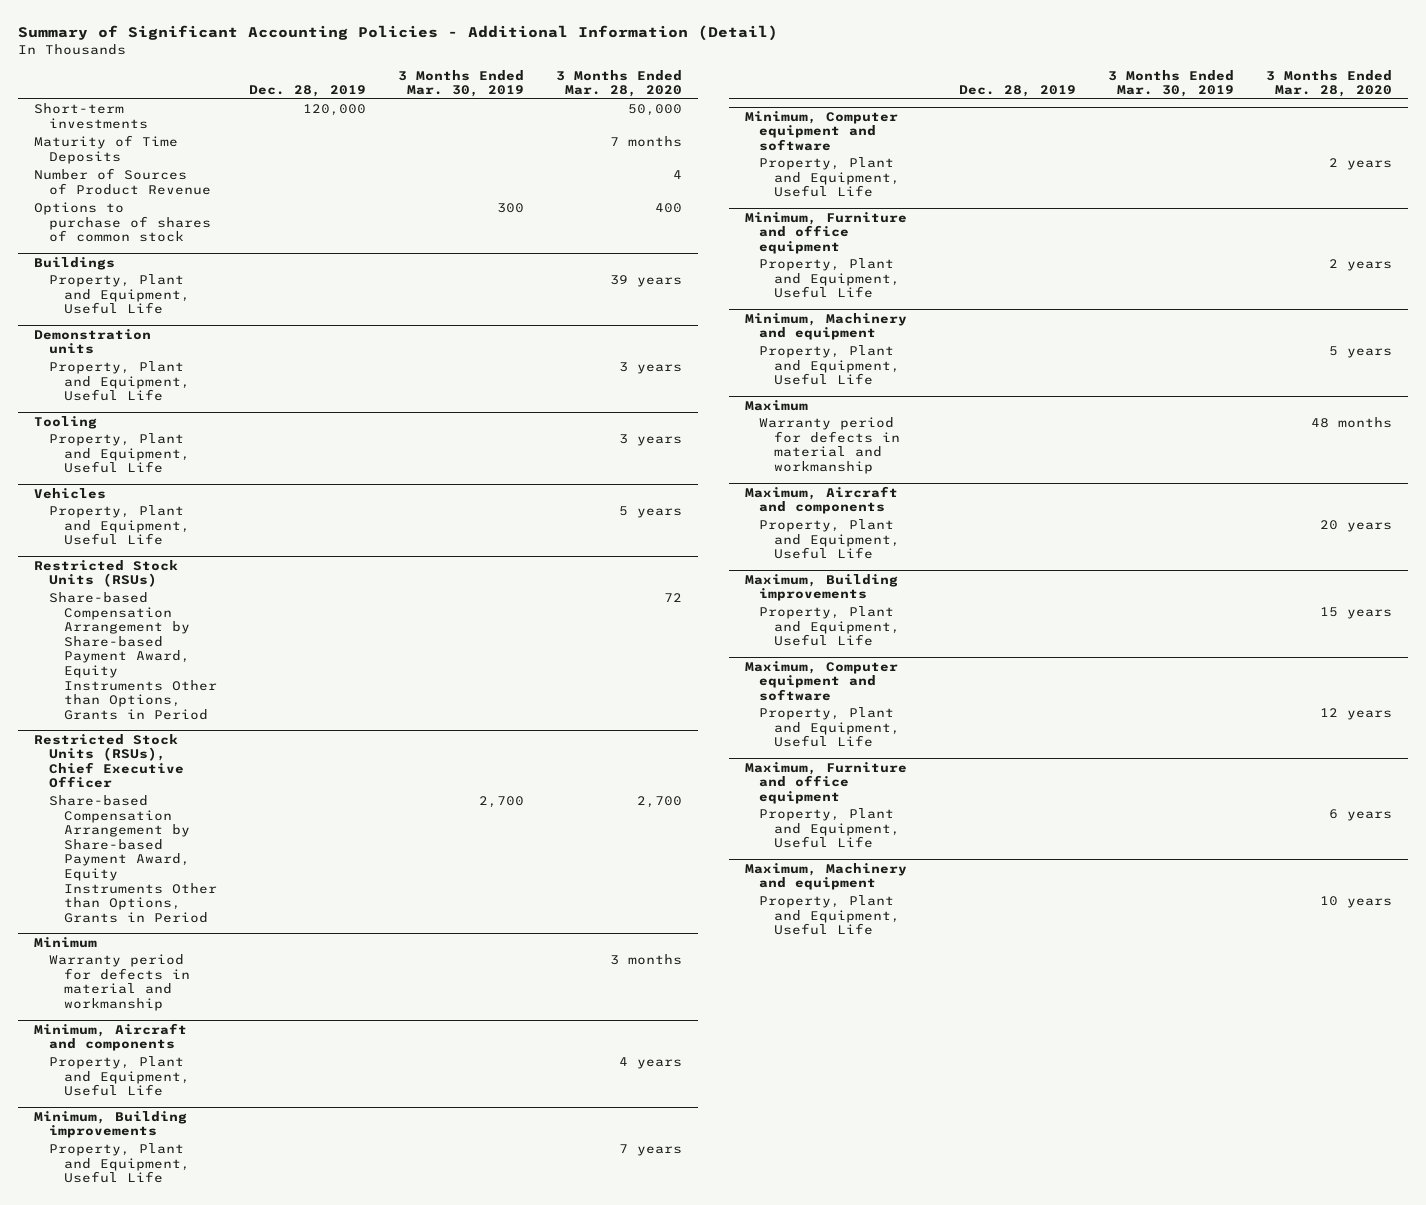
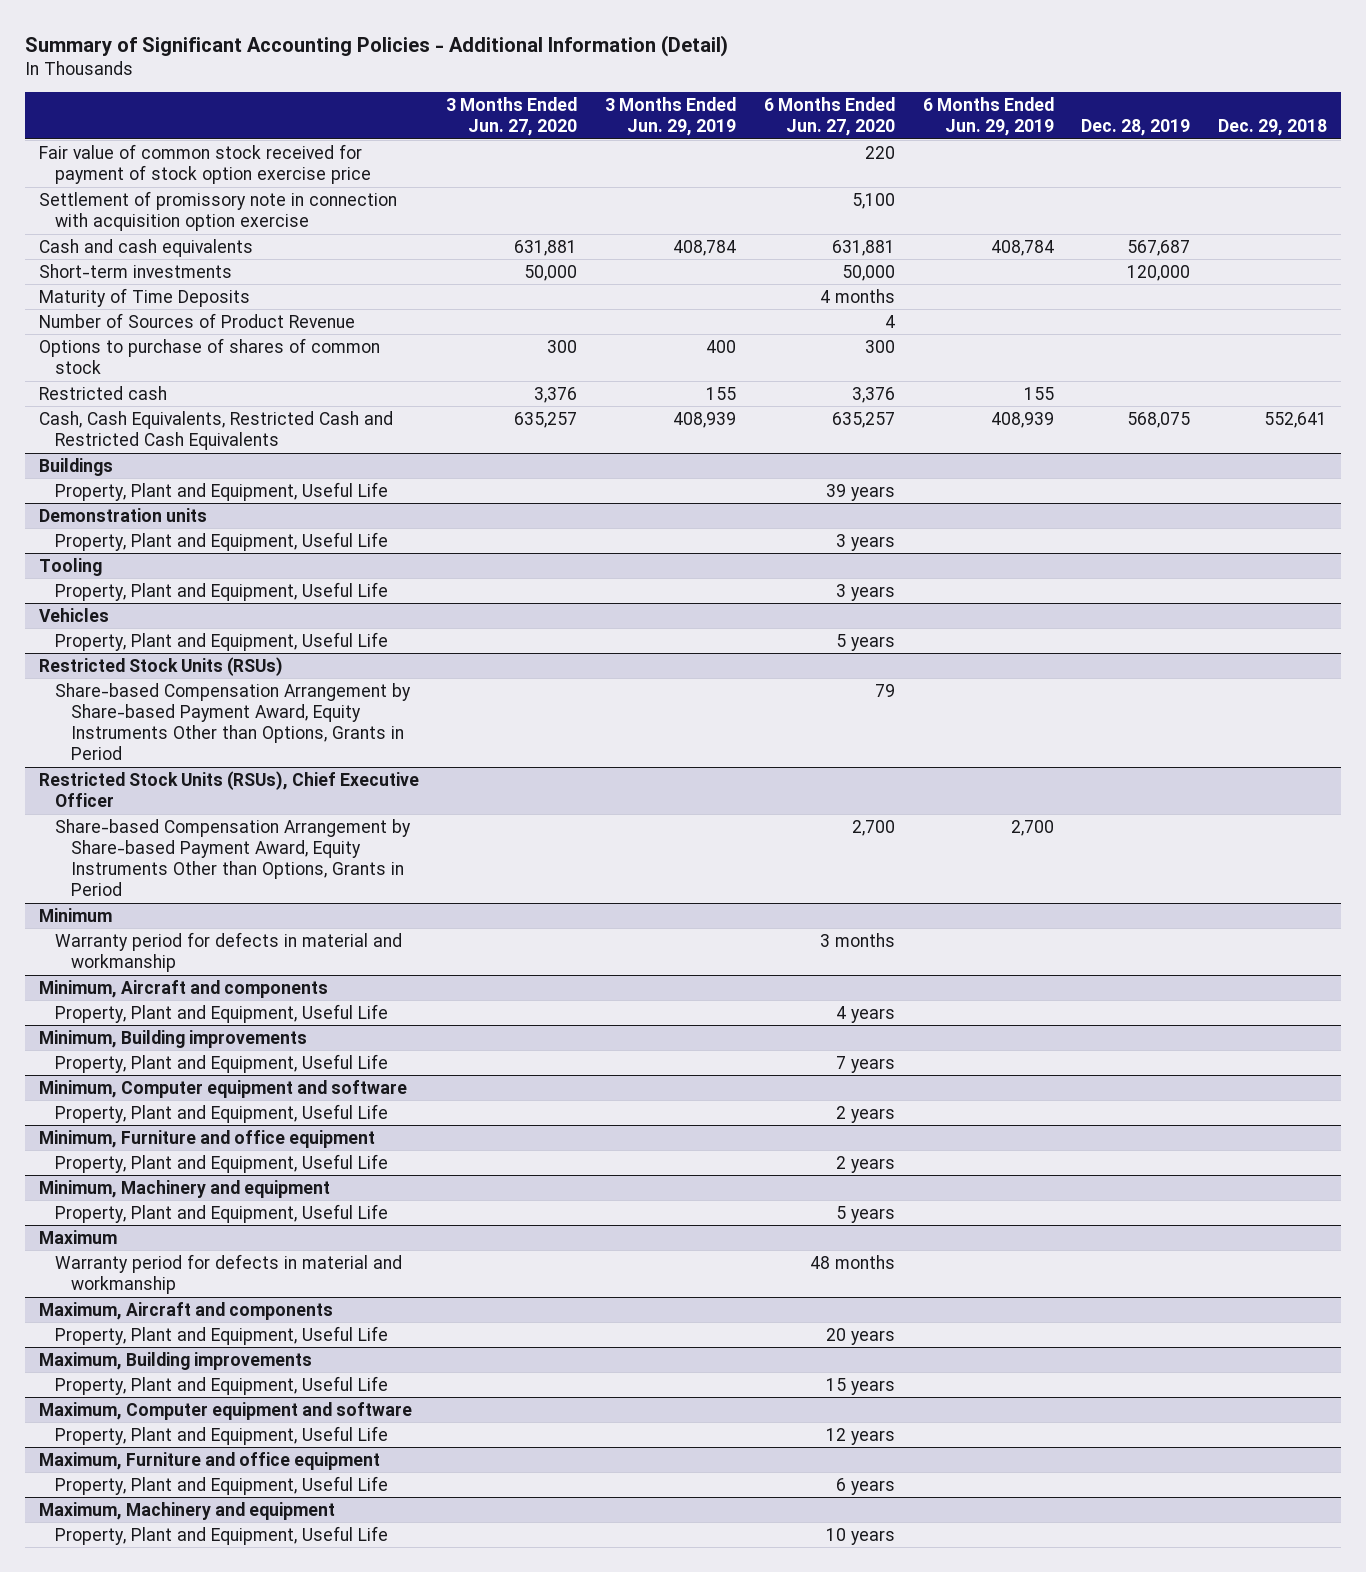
- | Dec. 28, 2019 | 3 Months Ended Mar. 30, 2019 | 3 Months Ended Mar. 28, 2020
+ | 3 Months Ended Jun. 27, 2020 | 3 Months Ended Jun. 29, 2019 | 6 Months Ended Jun. 27, 2020 | 6 Months Ended Jun. 29, 2019 | Dec. 28, 2019 | Dec. 29, 2018
+ Fair value of common stock received for payment of stock option exercise price | | | 220 | | |
+ Settlement of promissory note in connection with acquisition option exercise | | | 5,100 | | |
+ Cash and cash equivalents | 631,881 | 408,784 | 631,881 | 408,784 | 567,687 |
+ Restricted cash | 3,376 | 155 | 3,376 | 155 | |
+ Cash, Cash Equivalents, Restricted Cash and Restricted Cash Equivalents | 635,257 | 408,939 | 635,257 | 408,939 | 568,075 | 552,641

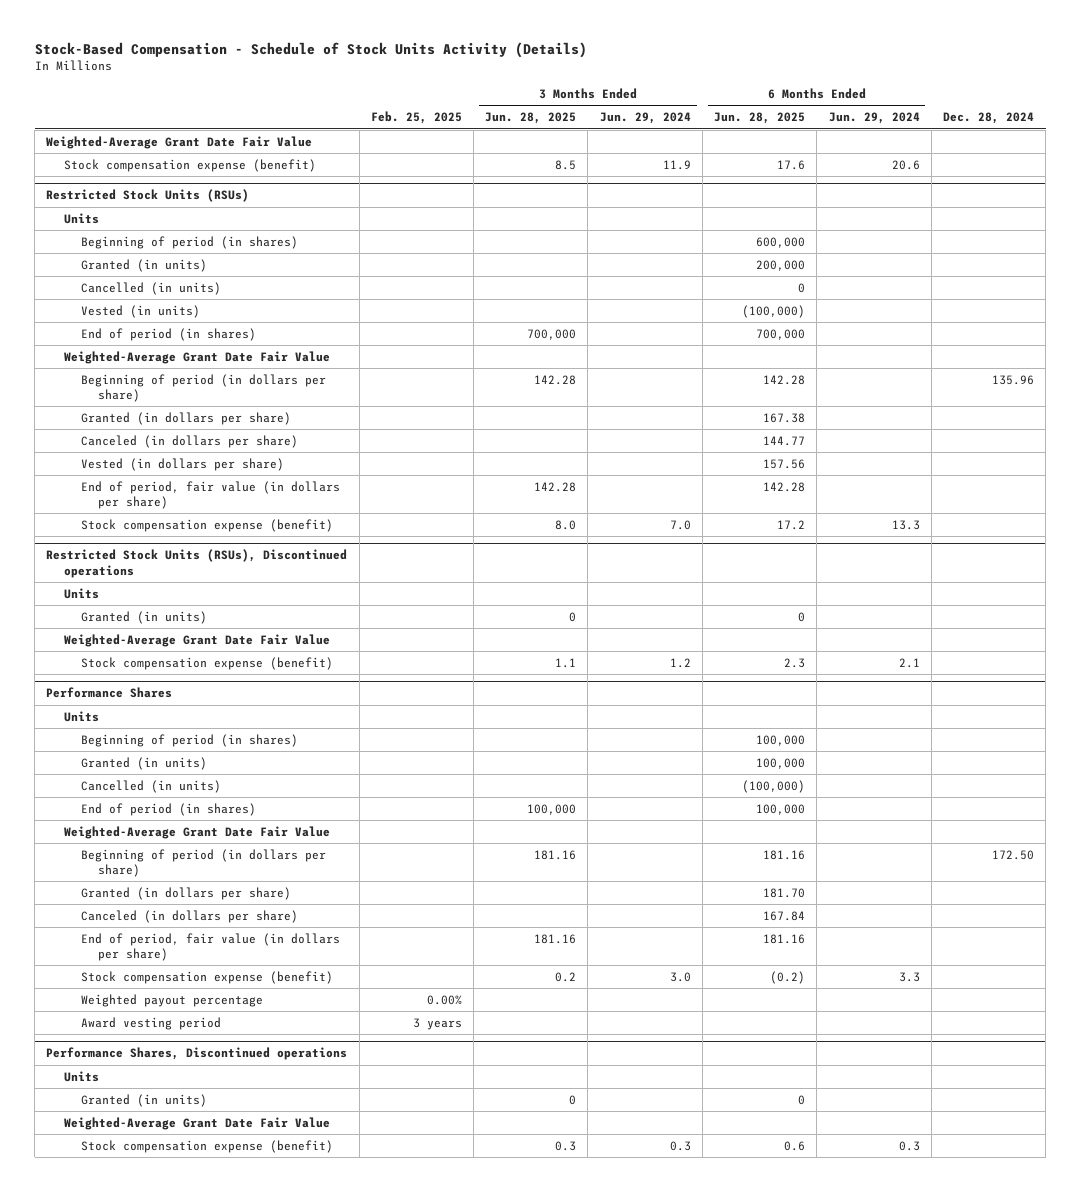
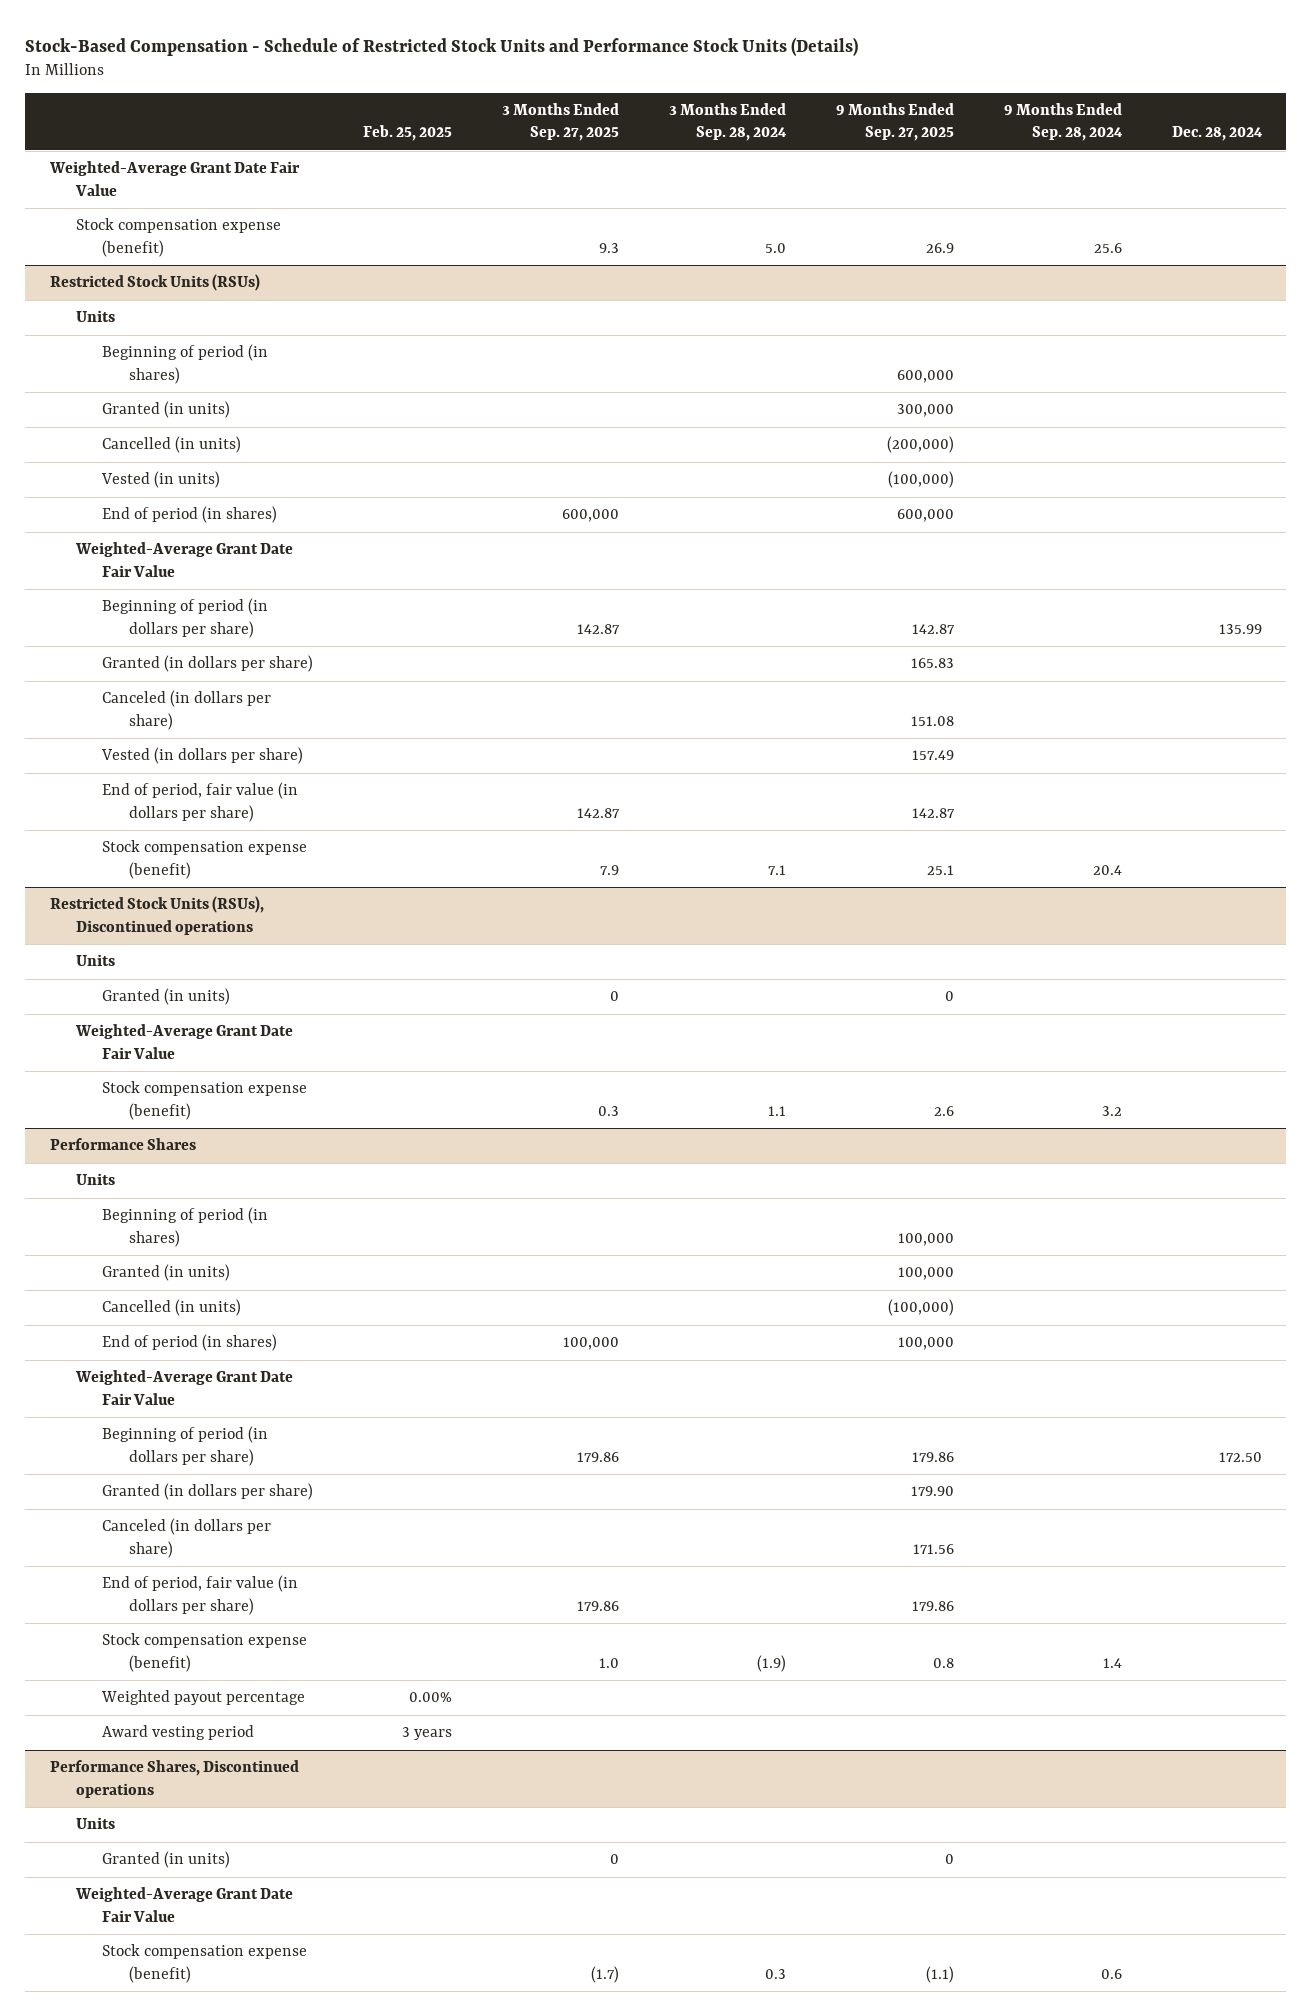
- Stock-Based Compensation - Schedule of Stock Units Activity (Details)
+ Stock-Based Compensation - Schedule of Restricted Stock Units and Performance Stock Units (Details)
- | Feb. 25, 2025 | 3 Months Ended Jun. 28, 2025 | 3 Months Ended Jun. 29, 2024 | 6 Months Ended Jun. 28, 2025 | 6 Months Ended Jun. 29, 2024 | Dec. 28, 2024
+ | Feb. 25, 2025 | 3 Months Ended Sep. 27, 2025 | 3 Months Ended Sep. 28, 2024 | 9 Months Ended Sep. 27, 2025 | 9 Months Ended Sep. 28, 2024 | Dec. 28, 2024
@ Restricted Stock Units (RSUs)
- Beginning of period (in dollars per share) | | 142.28 | | 142.28 | | 135.96
+ Beginning of period (in dollars per share) | | 142.87 | | 142.87 | | 135.99

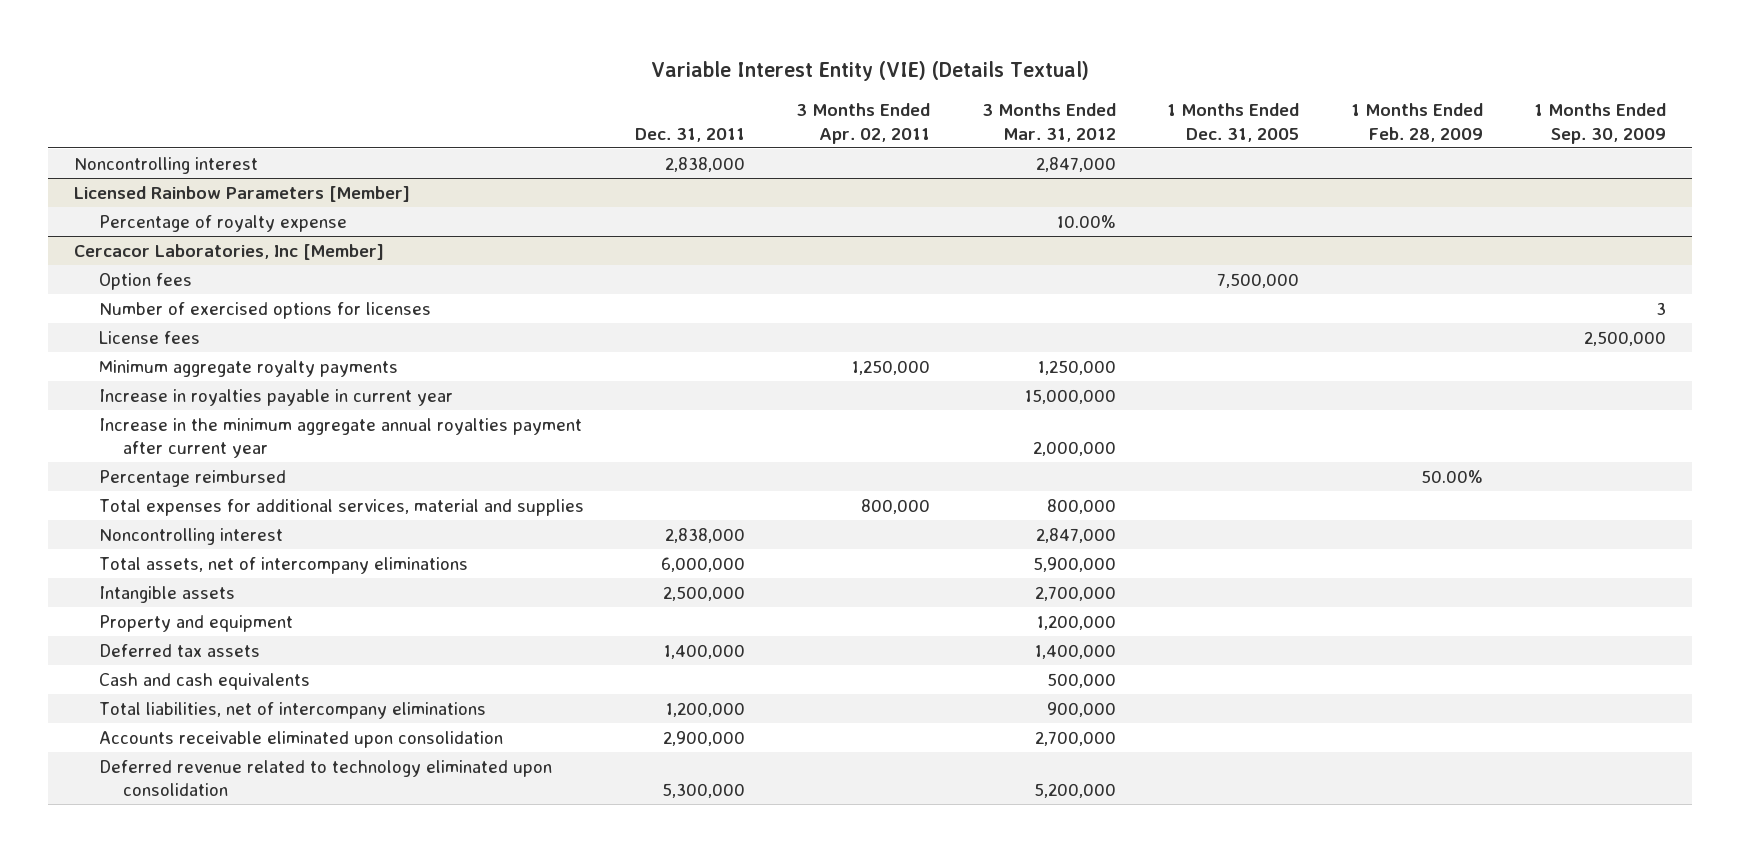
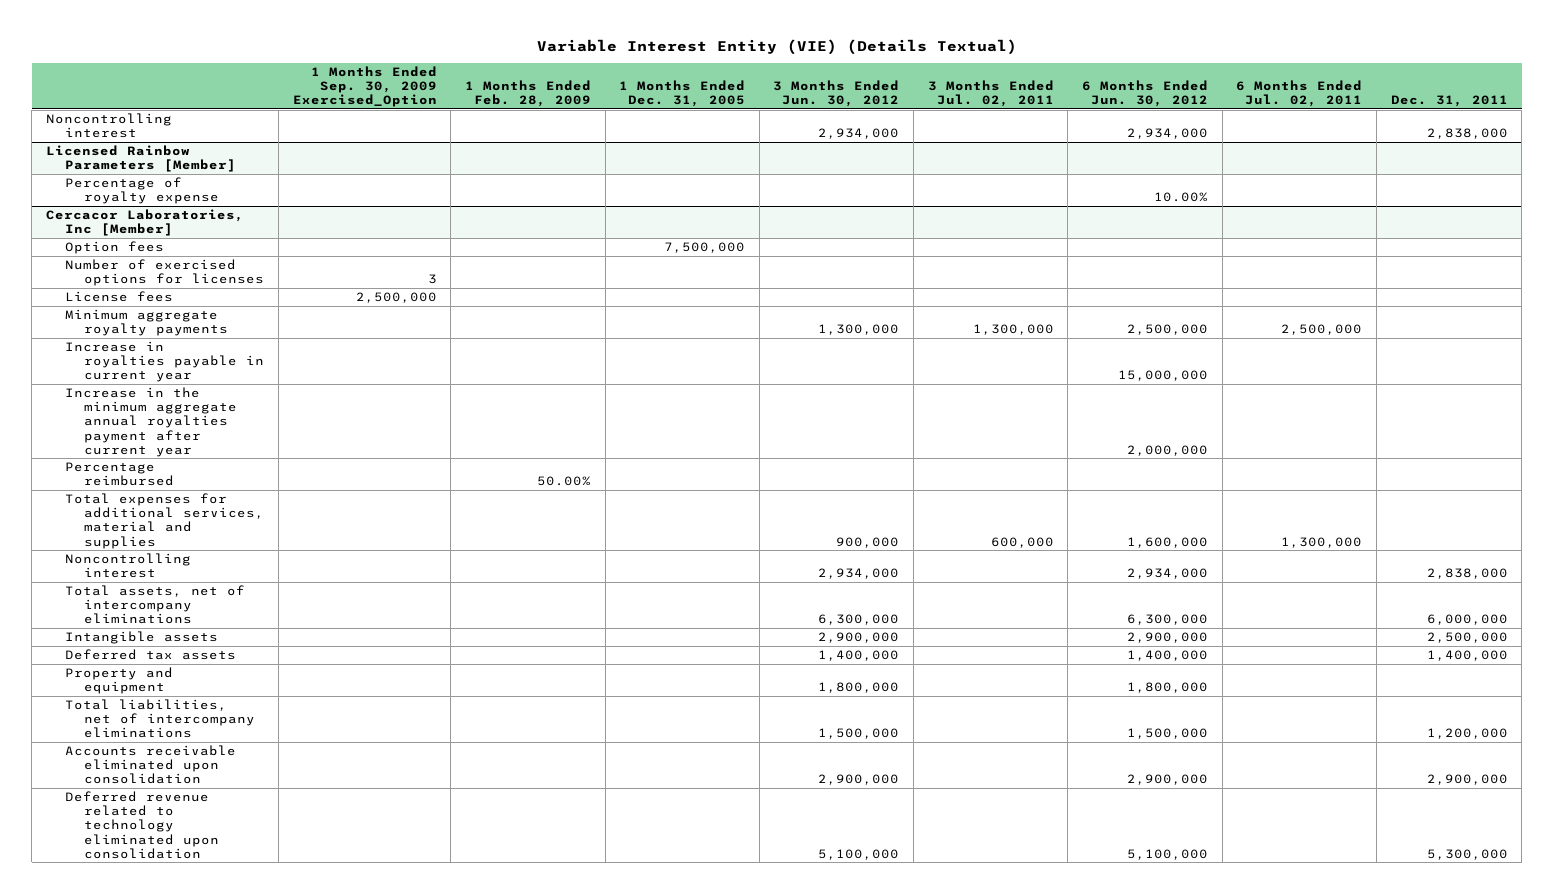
- | Dec. 31, 2011 | 3 Months Ended Apr. 02, 2011 | 3 Months Ended Mar. 31, 2012 | 1 Months Ended Dec. 31, 2005 | 1 Months Ended Feb. 28, 2009 | 1 Months Ended Sep. 30, 2009
+ | 1 Months Ended Sep. 30, 2009 Exercised_Option | 1 Months Ended Feb. 28, 2009 | 1 Months Ended Dec. 31, 2005 | 3 Months Ended Jun. 30, 2012 | 3 Months Ended Jul. 02, 2011 | 6 Months Ended Jun. 30, 2012 | 6 Months Ended Jul. 02, 2011 | Dec. 31, 2011
@ Cercacor Laboratories, Inc [Member]
- Cash and cash equivalents | | | 500,000 | | |
moved down: Property and equipment | | | | 1,800,000 | | 1,800,000 | |

